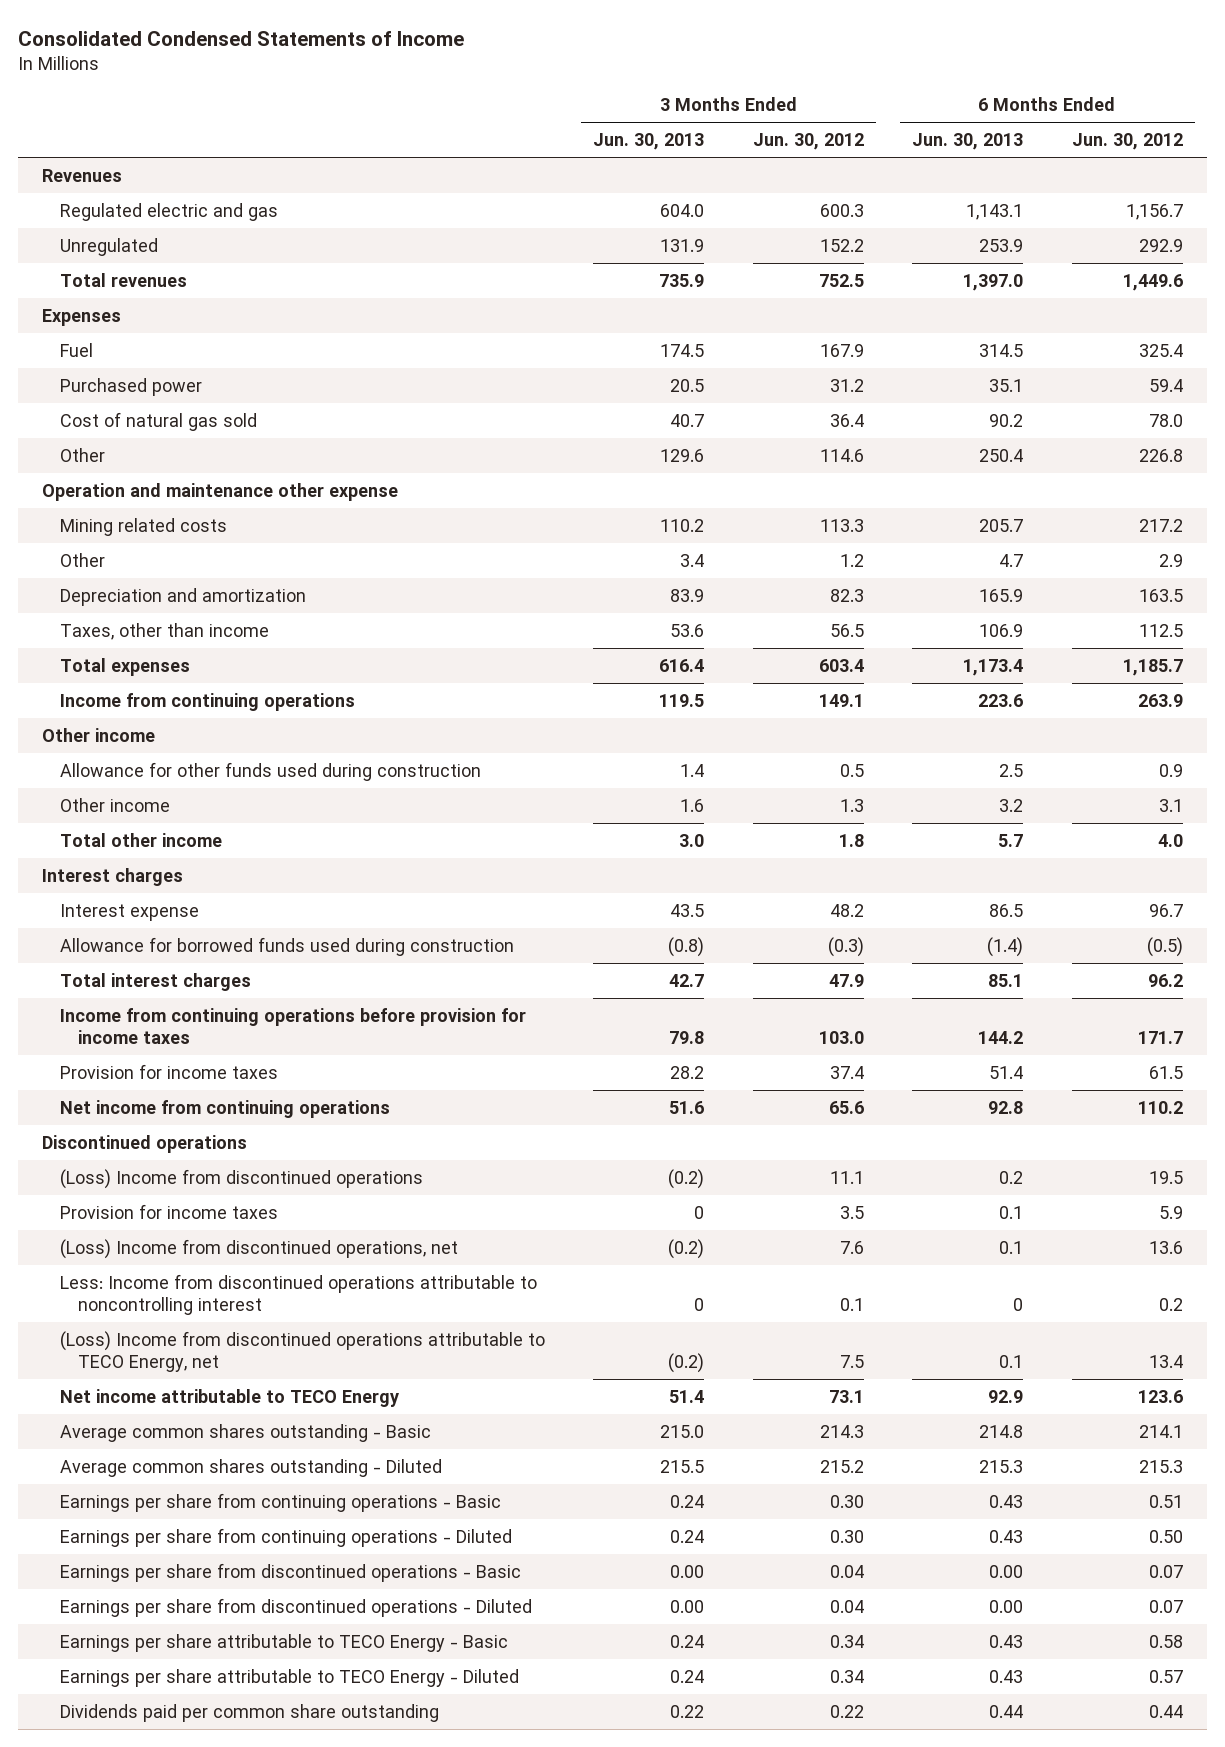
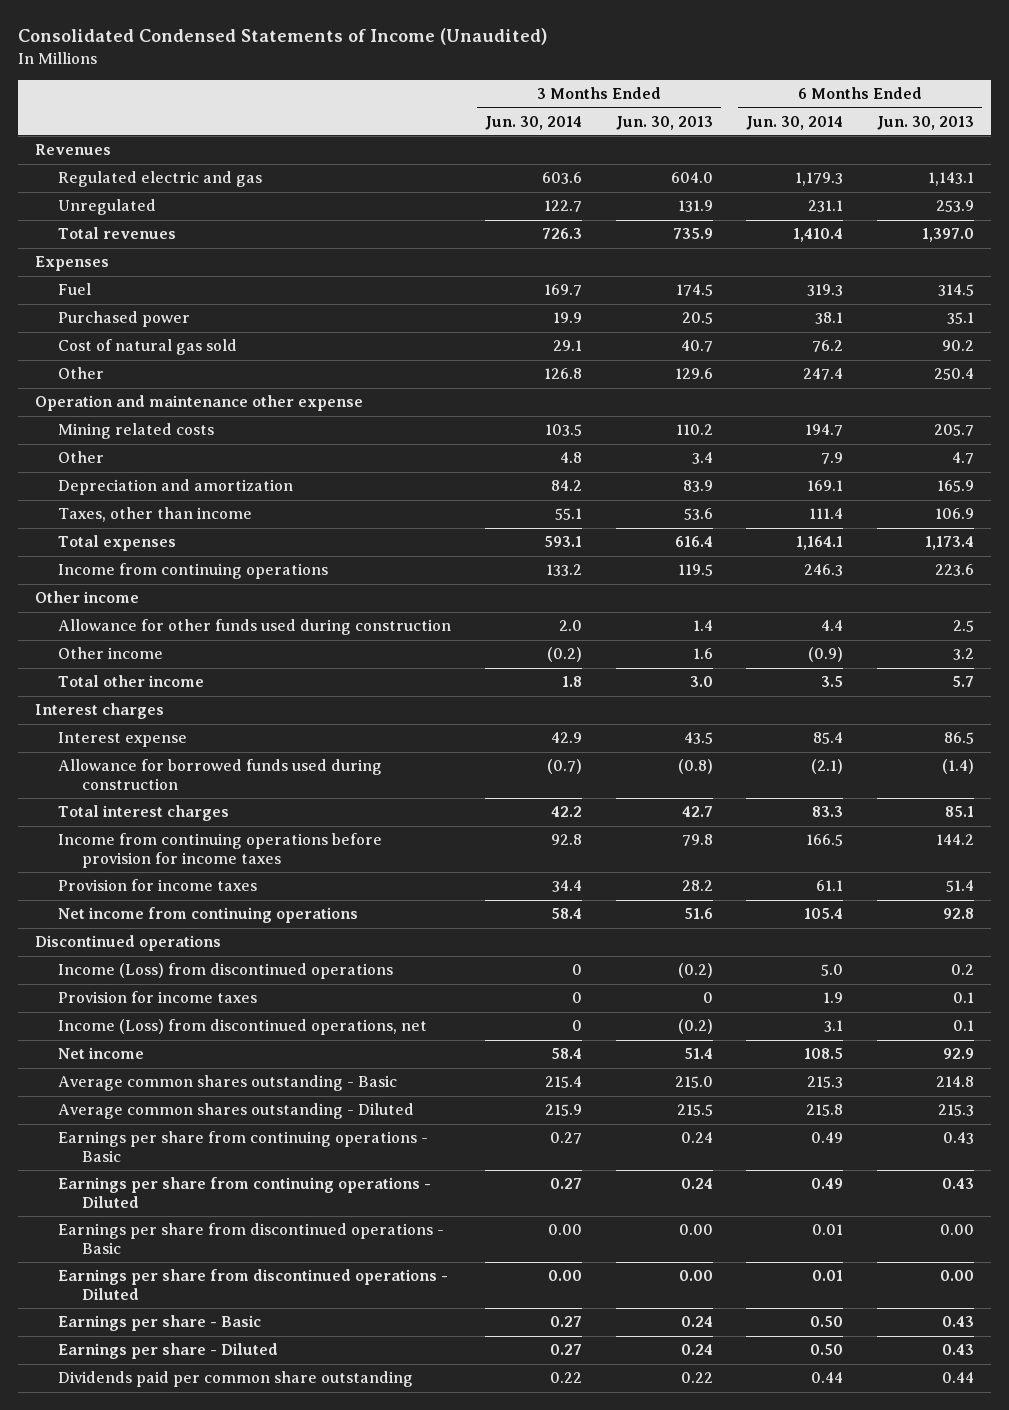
- Consolidated Condensed Statements of Income
+ Consolidated Condensed Statements of Income (Unaudited)
- | 3 Months Ended Jun. 30, 2013 | 3 Months Ended Jun. 30, 2012 | 6 Months Ended Jun. 30, 2013 | 6 Months Ended Jun. 30, 2012
+ | 3 Months Ended Jun. 30, 2014 | 3 Months Ended Jun. 30, 2013 | 6 Months Ended Jun. 30, 2014 | 6 Months Ended Jun. 30, 2013
- (Loss) Income from discontinued operations | (0.2) | 11.1 | 0.2 | 19.5
+ Income (Loss) from discontinued operations | 0 | (0.2) | 5.0 | 0.2
- (Loss) Income from discontinued operations, net | (0.2) | 7.6 | 0.1 | 13.6
- Less: Income from discontinued operations attributable to noncontrolling interest | 0 | 0.1 | 0 | 0.2
- (Loss) Income from discontinued operations attributable to TECO Energy, net | (0.2) | 7.5 | 0.1 | 13.4
- Net income attributable to TECO Energy | 51.4 | 73.1 | 92.9 | 123.6
+ Income (Loss) from discontinued operations, net | 0 | (0.2) | 3.1 | 0.1
+ Net income | 58.4 | 51.4 | 108.5 | 92.9
- Earnings per share attributable to TECO Energy - Basic | 0.24 | 0.34 | 0.43 | 0.58
- Earnings per share attributable to TECO Energy - Diluted | 0.24 | 0.34 | 0.43 | 0.57
+ Earnings per share - Basic | 0.27 | 0.24 | 0.50 | 0.43
+ Earnings per share - Diluted | 0.27 | 0.24 | 0.50 | 0.43

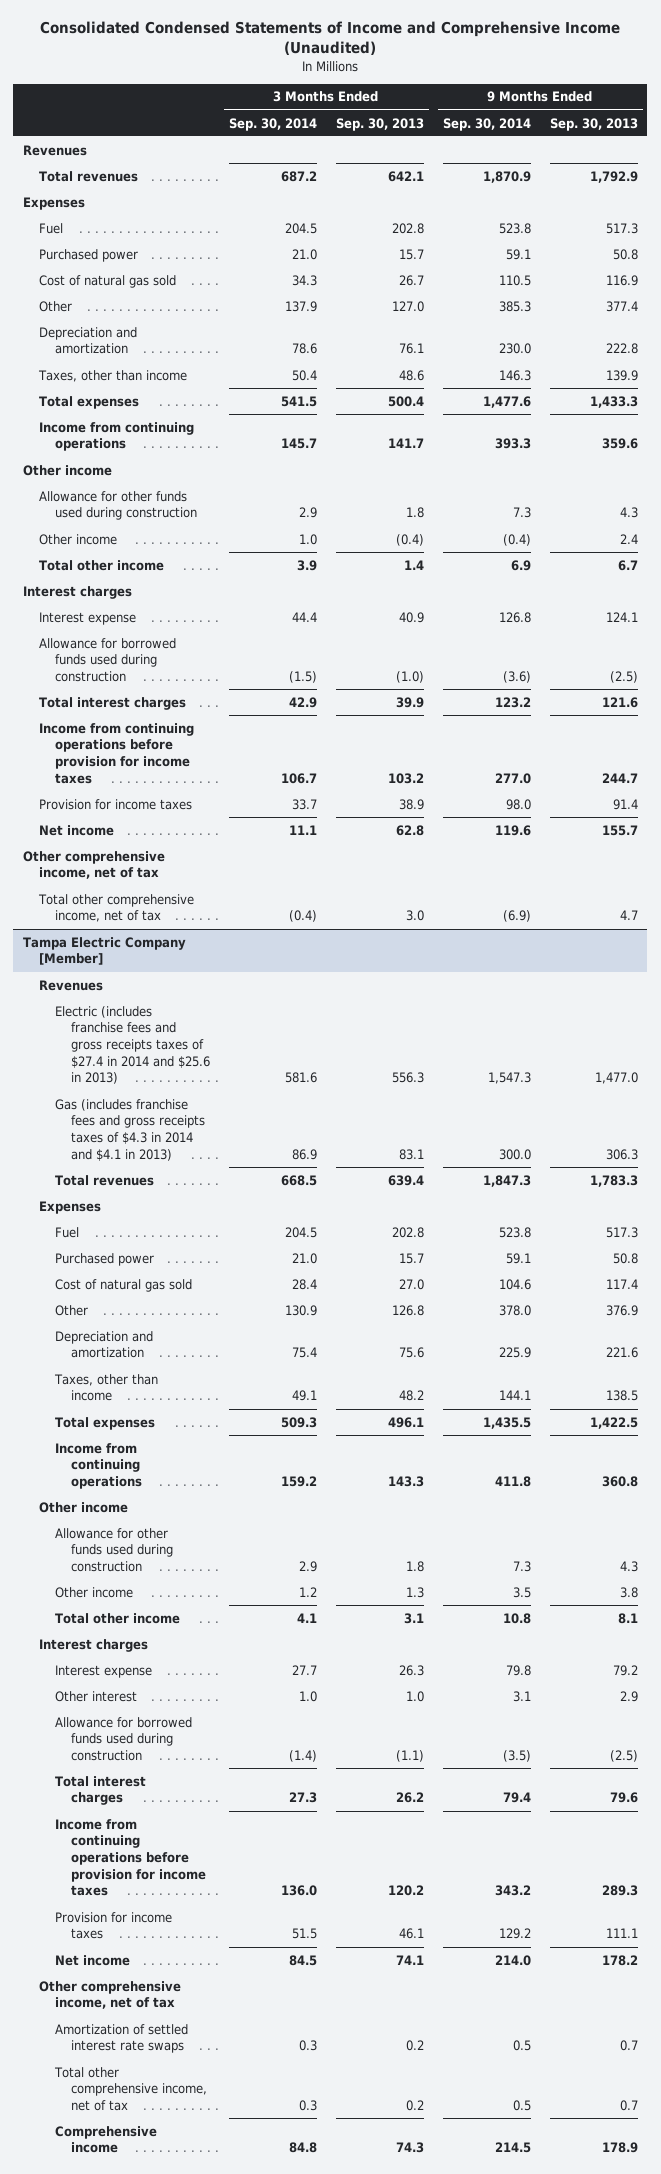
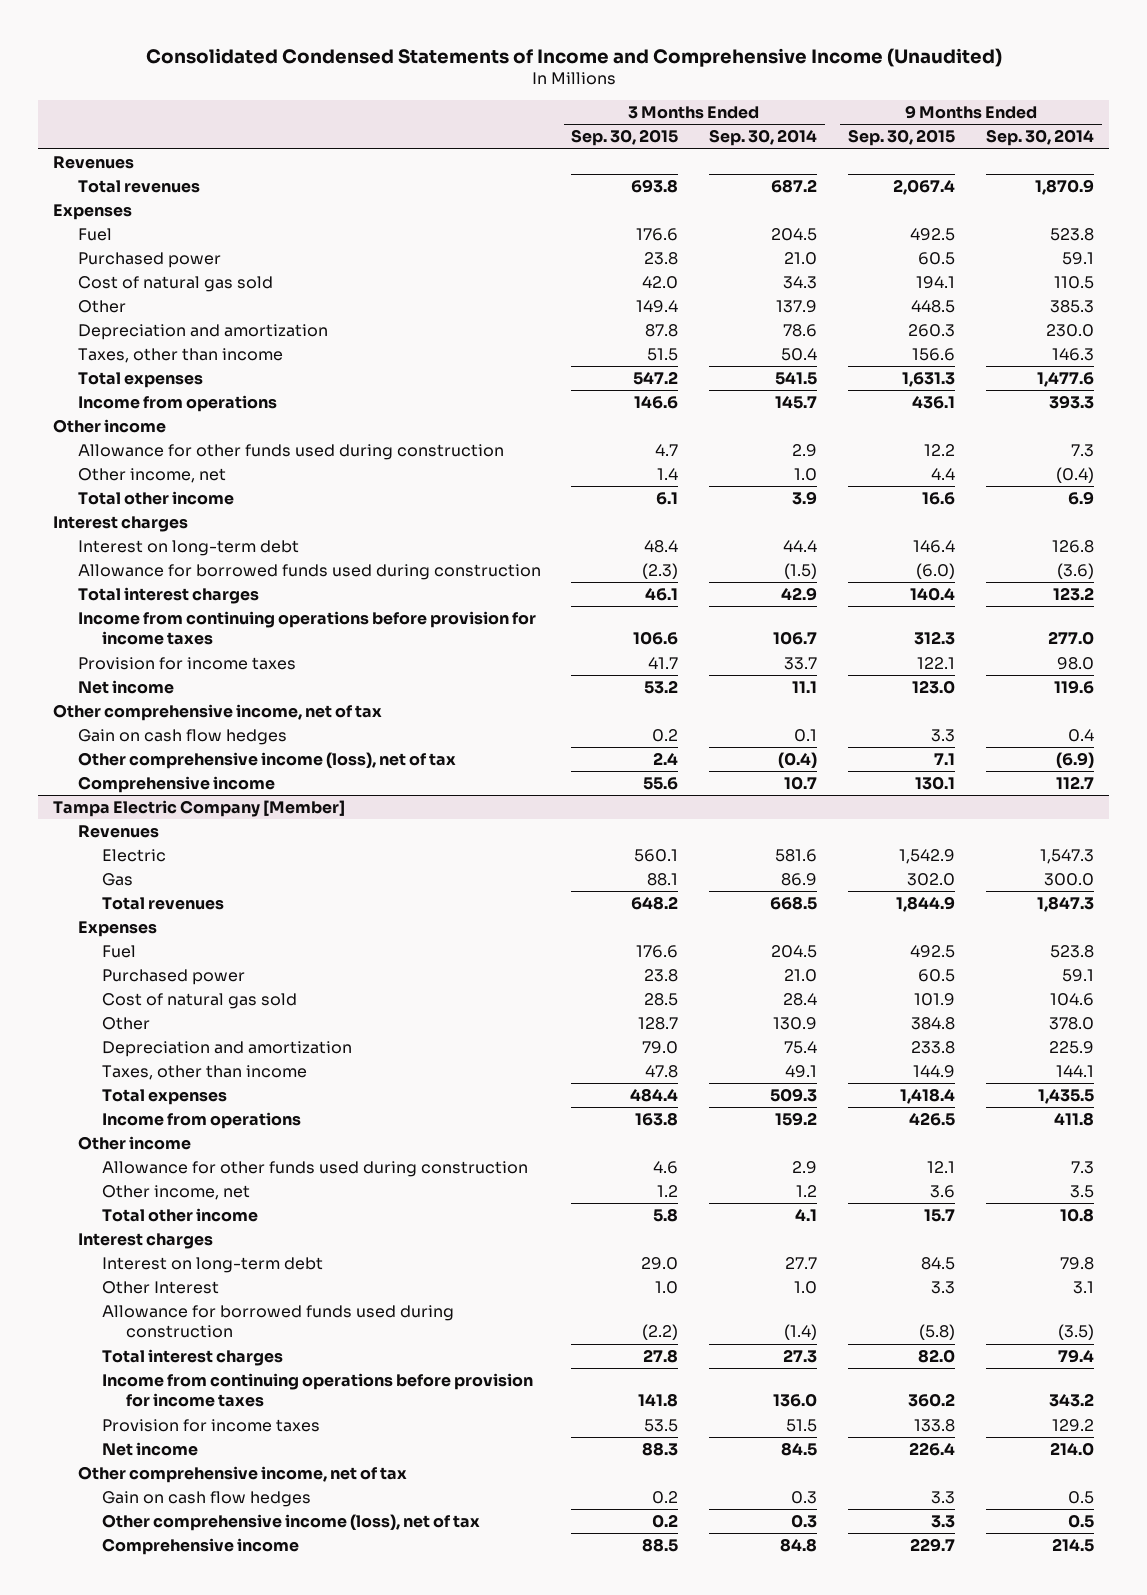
- | 3 Months Ended Sep. 30, 2014 | 3 Months Ended Sep. 30, 2013 | 9 Months Ended Sep. 30, 2014 | 9 Months Ended Sep. 30, 2013
+ | 3 Months Ended Sep. 30, 2015 | 3 Months Ended Sep. 30, 2014 | 9 Months Ended Sep. 30, 2015 | 9 Months Ended Sep. 30, 2014
- Income from continuing operations | 145.7 | 141.7 | 393.3 | 359.6
+ Income from operations | 146.6 | 145.7 | 436.1 | 393.3
- Other income | 1.0 | (0.4) | (0.4) | 2.4
+ Other income, net | 1.4 | 1.0 | 4.4 | (0.4)
- Interest expense | 44.4 | 40.9 | 126.8 | 124.1
+ Interest on long-term debt | 48.4 | 44.4 | 146.4 | 126.8
- Total other comprehensive income, net of tax | (0.4) | 3.0 | (6.9) | 4.7
+ Gain on cash flow hedges | 0.2 | 0.1 | 3.3 | 0.4
+ Other comprehensive income (loss), net of tax | 2.4 | (0.4) | 7.1 | (6.9)
+ Comprehensive income | 55.6 | 10.7 | 130.1 | 112.7
@ Tampa Electric Company [Member]
- Electric (includes franchise fees and gross receipts taxes of $27.4 in 2014 and $25.6 in 2013) | 581.6 | 556.3 | 1,547.3 | 1,477.0
- Gas (includes franchise fees and gross receipts taxes of $4.3 in 2014 and $4.1 in 2013) | 86.9 | 83.1 | 300.0 | 306.3
+ Electric | 560.1 | 581.6 | 1,542.9 | 1,547.3
+ Gas | 88.1 | 86.9 | 302.0 | 300.0
- Income from continuing operations | 159.2 | 143.3 | 411.8 | 360.8
+ Income from operations | 163.8 | 159.2 | 426.5 | 411.8
- Other income | 1.2 | 1.3 | 3.5 | 3.8
+ Other income, net | 1.2 | 1.2 | 3.6 | 3.5
- Interest expense | 27.7 | 26.3 | 79.8 | 79.2
- Other interest | 1.0 | 1.0 | 3.1 | 2.9
+ Interest on long-term debt | 29.0 | 27.7 | 84.5 | 79.8
+ Other Interest | 1.0 | 1.0 | 3.3 | 3.1
- Amortization of settled interest rate swaps | 0.3 | 0.2 | 0.5 | 0.7
- Total other comprehensive income, net of tax | 0.3 | 0.2 | 0.5 | 0.7
+ Gain on cash flow hedges | 0.2 | 0.3 | 3.3 | 0.5
+ Other comprehensive income (loss), net of tax | 0.2 | 0.3 | 3.3 | 0.5

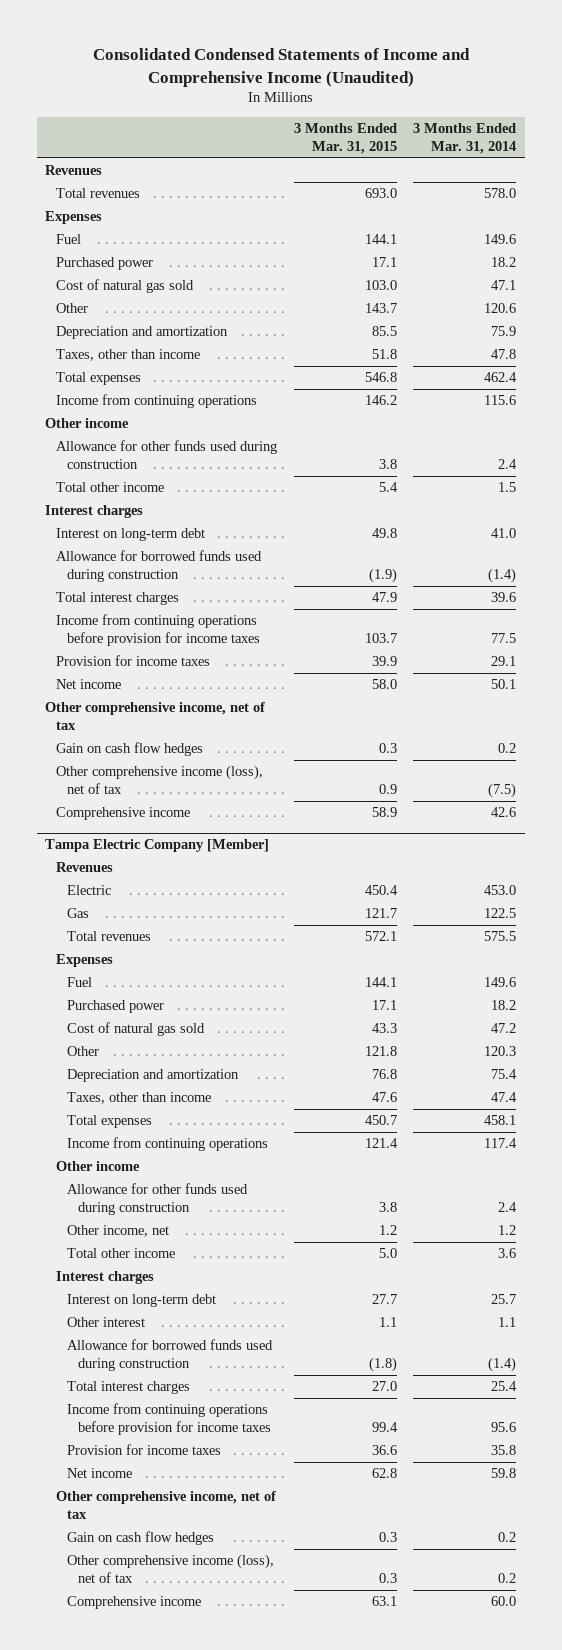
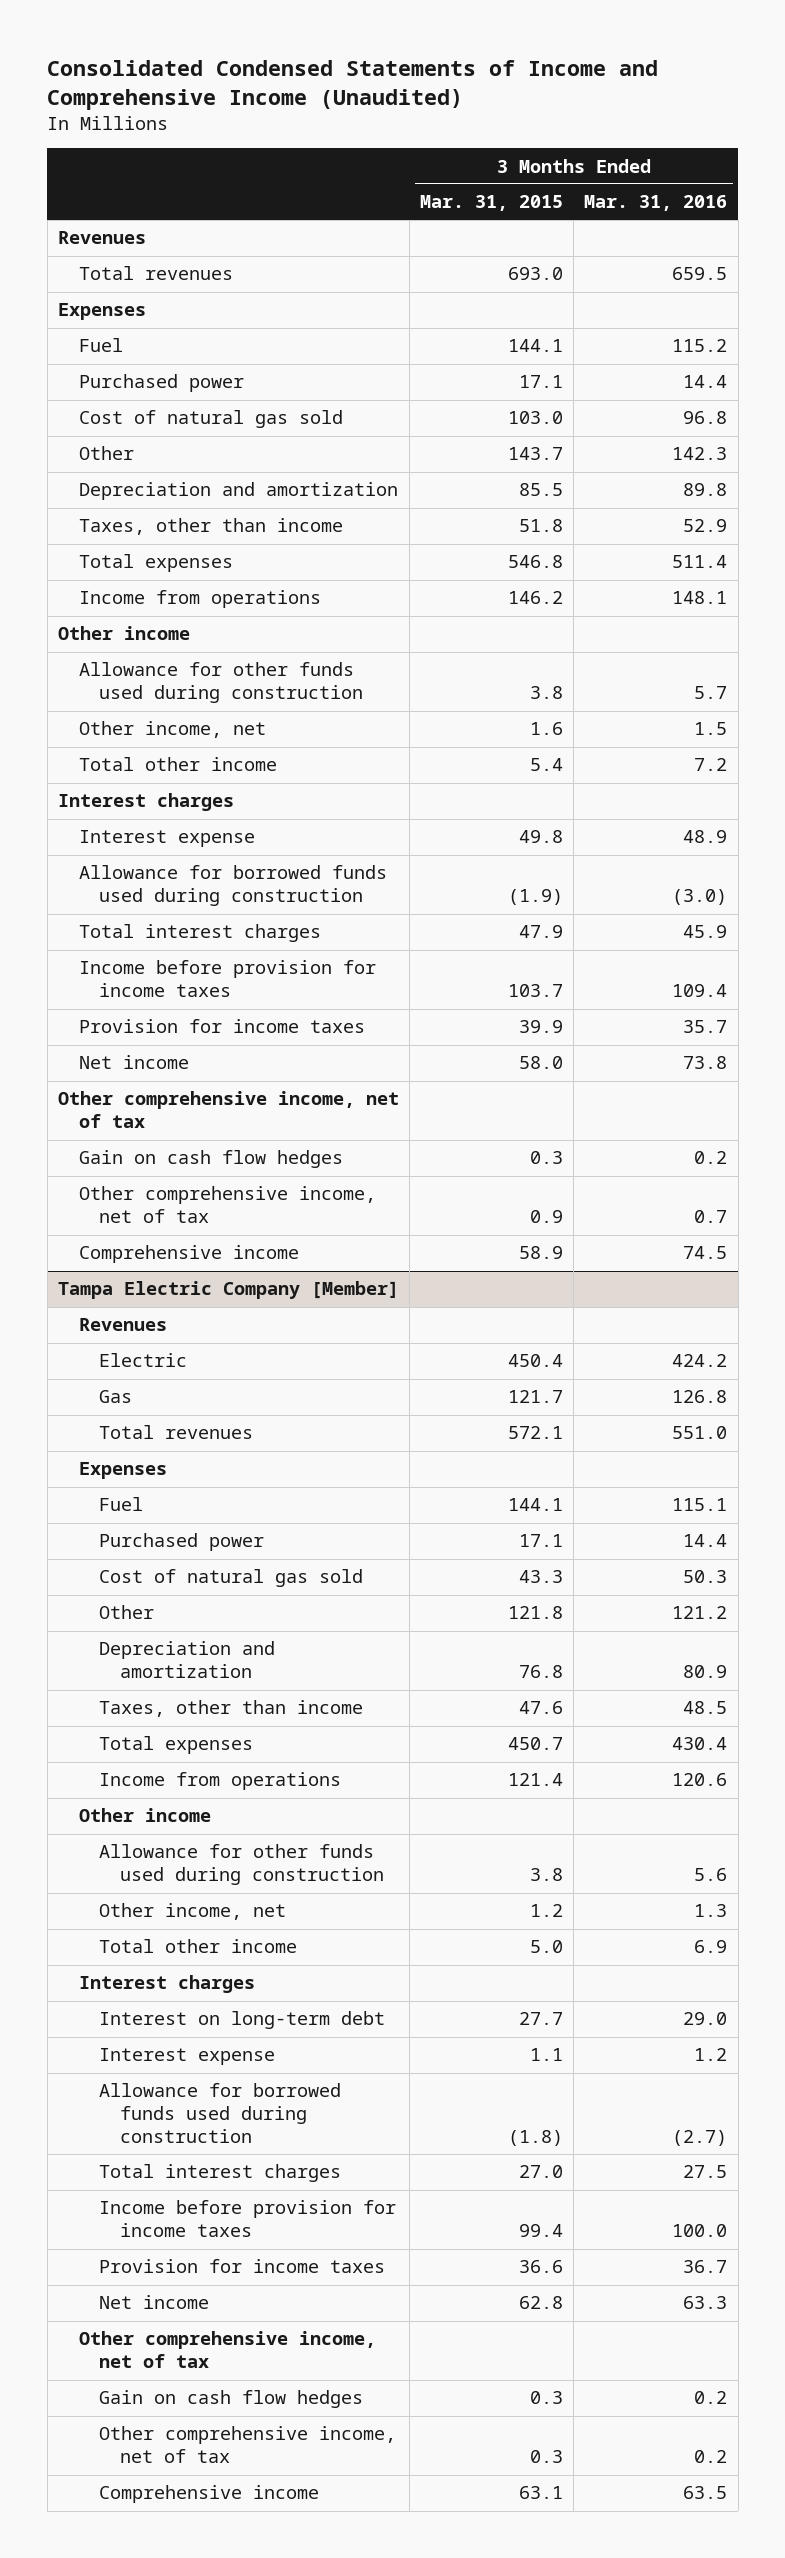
- | 3 Months Ended Mar. 31, 2015 | 3 Months Ended Mar. 31, 2014
+ | 3 Months Ended Mar. 31, 2015 | 3 Months Ended Mar. 31, 2016
- Income from continuing operations | 146.2 | 115.6
+ Income from operations | 146.2 | 148.1
+ Other income, net | 1.6 | 1.5
- Interest on long-term debt | 49.8 | 41.0
+ Interest expense | 49.8 | 48.9
- Income from continuing operations before provision for income taxes | 103.7 | 77.5
+ Income before provision for income taxes | 103.7 | 109.4
- Other comprehensive income (loss), net of tax | 0.9 | (7.5)
+ Other comprehensive income, net of tax | 0.9 | 0.7
@ Tampa Electric Company [Member]
- Income from continuing operations | 121.4 | 117.4
+ Income from operations | 121.4 | 120.6
- Other interest | 1.1 | 1.1
+ Interest expense | 1.1 | 1.2
- Income from continuing operations before provision for income taxes | 99.4 | 95.6
+ Income before provision for income taxes | 99.4 | 100.0
- Other comprehensive income (loss), net of tax | 0.3 | 0.2
+ Other comprehensive income, net of tax | 0.3 | 0.2

